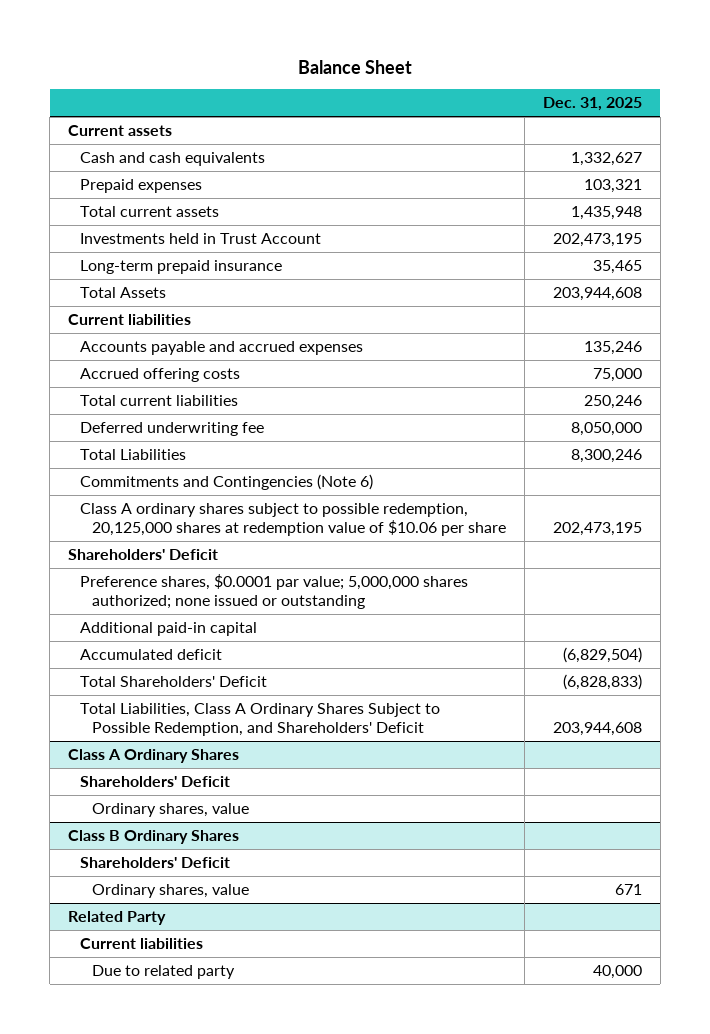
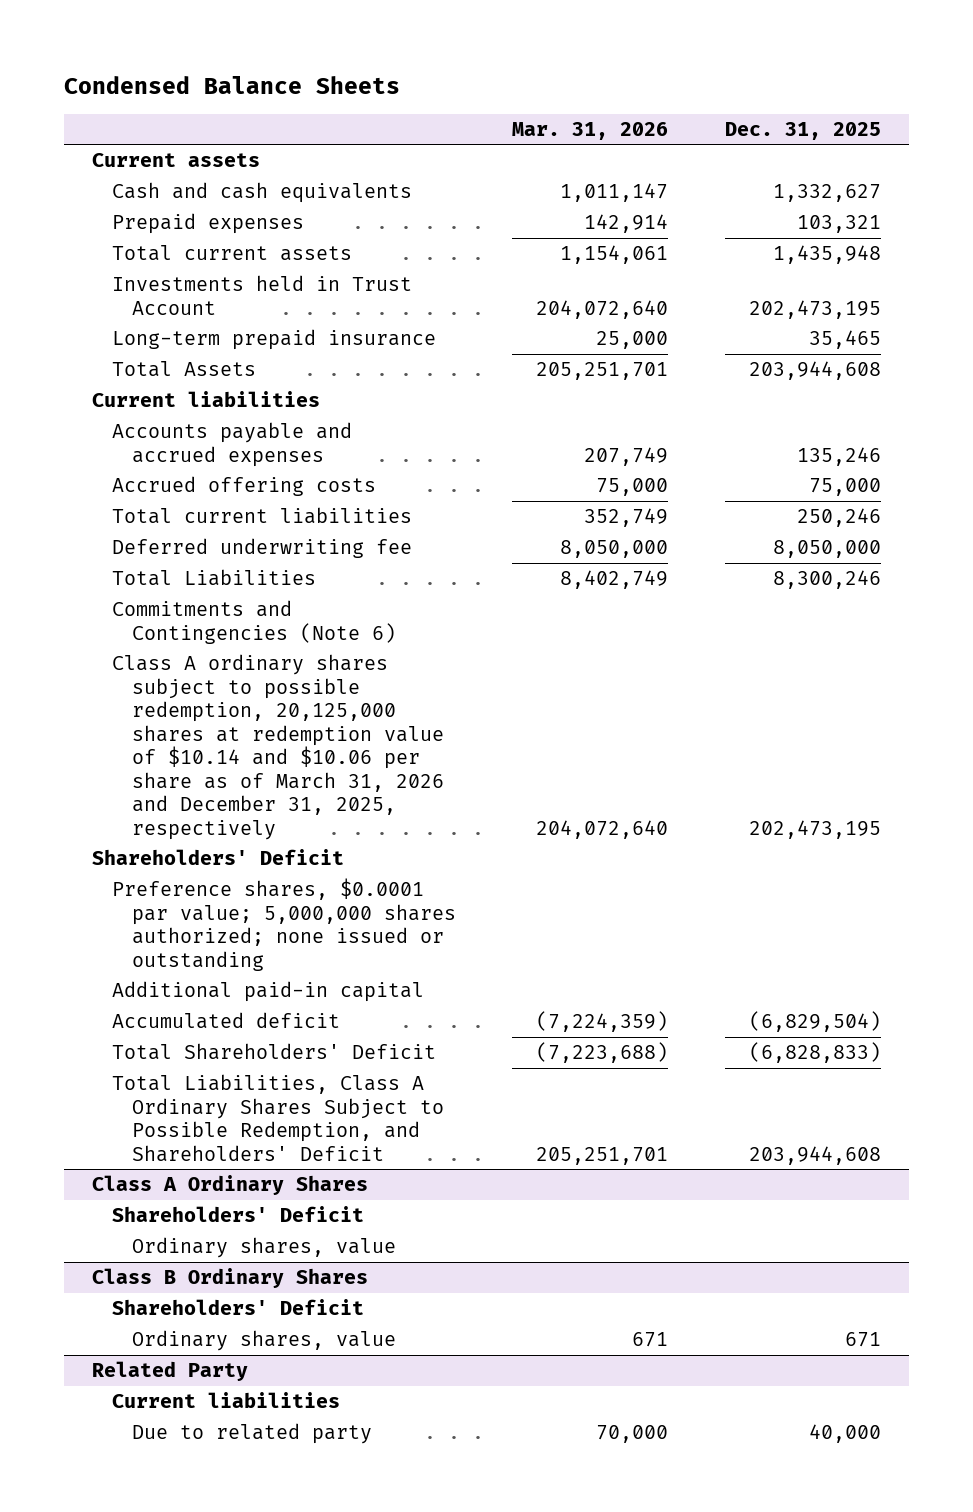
- Balance Sheet
+ Condensed Balance Sheets
- | Dec. 31, 2025
+ | Mar. 31, 2026 | Dec. 31, 2025
- Class A ordinary shares subject to possible redemption, 20,125,000 shares at redemption value of $10.06 per share | 202,473,195
+ Class A ordinary shares subject to possible redemption, 20,125,000 shares at redemption value of $10.14 and $10.06 per share as of March 31, 2026 and December 31, 2025, respectively | 204,072,640 | 202,473,195

